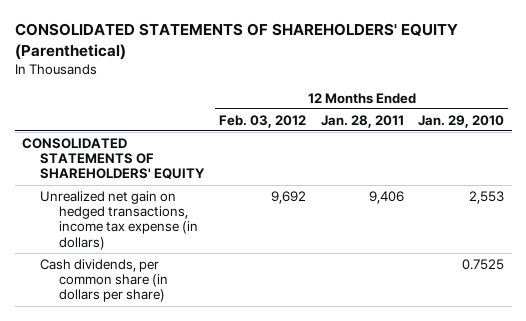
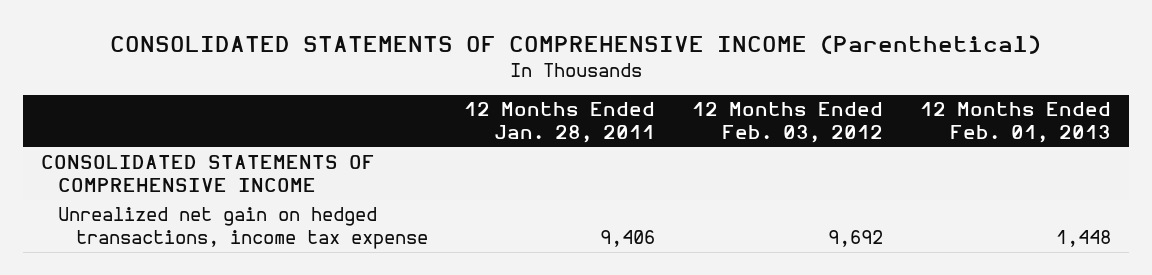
- CONSOLIDATED STATEMENTS OF SHAREHOLDERS' EQUITY (Parenthetical)
+ CONSOLIDATED STATEMENTS OF COMPREHENSIVE INCOME (Parenthetical)
- | 12 Months Ended Feb. 03, 2012 | 12 Months Ended Jan. 28, 2011 | 12 Months Ended Jan. 29, 2010
+ | 12 Months Ended Jan. 28, 2011 | 12 Months Ended Feb. 03, 2012 | 12 Months Ended Feb. 01, 2013
- CONSOLIDATED STATEMENTS OF SHAREHOLDERS' EQUITY
- Unrealized net gain on hedged transactions, income tax expense (in dollars) | 9,692 | 9,406 | 2,553
- Cash dividends, per common share (in dollars per share) | | | 0.7525
+ CONSOLIDATED STATEMENTS OF COMPREHENSIVE INCOME
+ Unrealized net gain on hedged transactions, income tax expense | 9,406 | 9,692 | 1,448

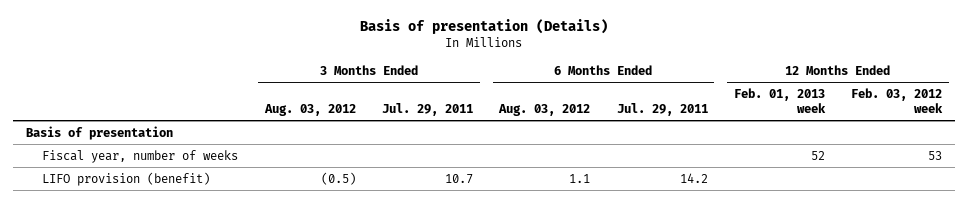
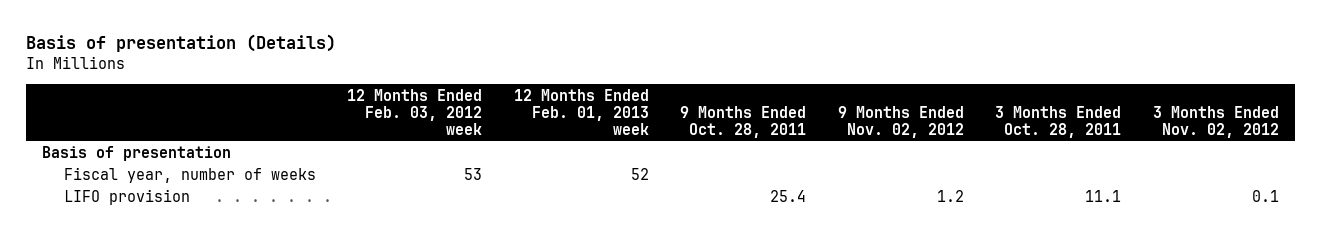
- | 3 Months Ended Aug. 03, 2012 | 3 Months Ended Jul. 29, 2011 | 6 Months Ended Aug. 03, 2012 | 6 Months Ended Jul. 29, 2011 | 12 Months Ended Feb. 01, 2013 week | 12 Months Ended Feb. 03, 2012 week
+ | 12 Months Ended Feb. 03, 2012 week | 12 Months Ended Feb. 01, 2013 week | 9 Months Ended Oct. 28, 2011 | 9 Months Ended Nov. 02, 2012 | 3 Months Ended Oct. 28, 2011 | 3 Months Ended Nov. 02, 2012
- LIFO provision (benefit) | (0.5) | 10.7 | 1.1 | 14.2 | |
+ LIFO provision | | | 25.4 | 1.2 | 11.1 | 0.1

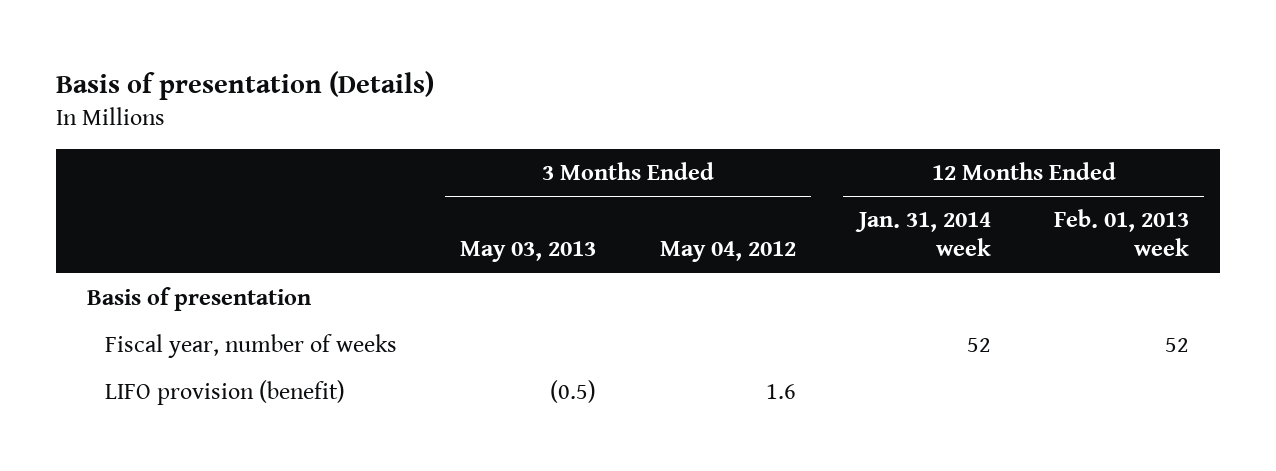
- | 12 Months Ended Feb. 03, 2012 week | 12 Months Ended Feb. 01, 2013 week | 9 Months Ended Oct. 28, 2011 | 9 Months Ended Nov. 02, 2012 | 3 Months Ended Oct. 28, 2011 | 3 Months Ended Nov. 02, 2012
+ | 3 Months Ended May 03, 2013 | 3 Months Ended May 04, 2012 | 12 Months Ended Jan. 31, 2014 week | 12 Months Ended Feb. 01, 2013 week
- LIFO provision | | | 25.4 | 1.2 | 11.1 | 0.1
+ LIFO provision (benefit) | (0.5) | 1.6 | |

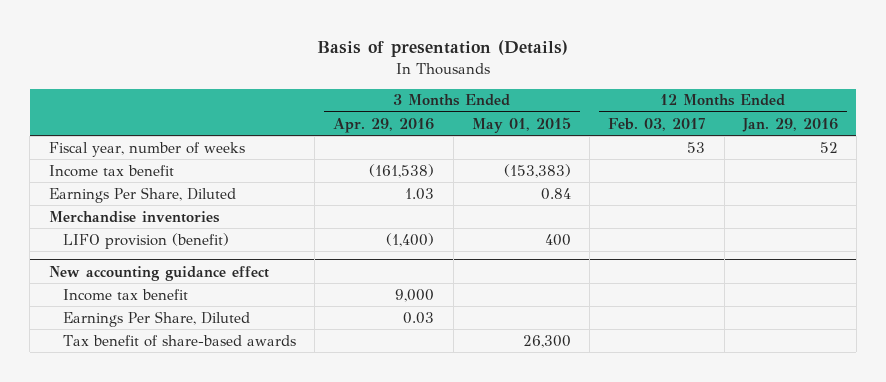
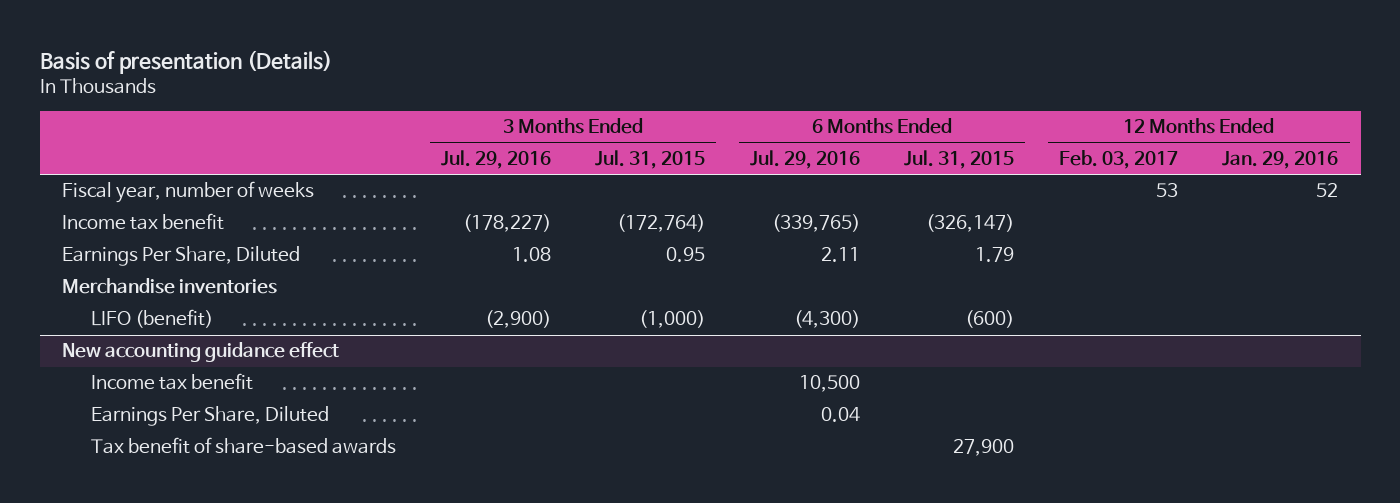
- | 3 Months Ended Apr. 29, 2016 | 3 Months Ended May 01, 2015 | 12 Months Ended Feb. 03, 2017 | 12 Months Ended Jan. 29, 2016
+ | 3 Months Ended Jul. 29, 2016 | 3 Months Ended Jul. 31, 2015 | 6 Months Ended Jul. 29, 2016 | 6 Months Ended Jul. 31, 2015 | 12 Months Ended Feb. 03, 2017 | 12 Months Ended Jan. 29, 2016
- LIFO provision (benefit) | (1,400) | 400 | |
+ LIFO (benefit) | (2,900) | (1,000) | (4,300) | (600) | |

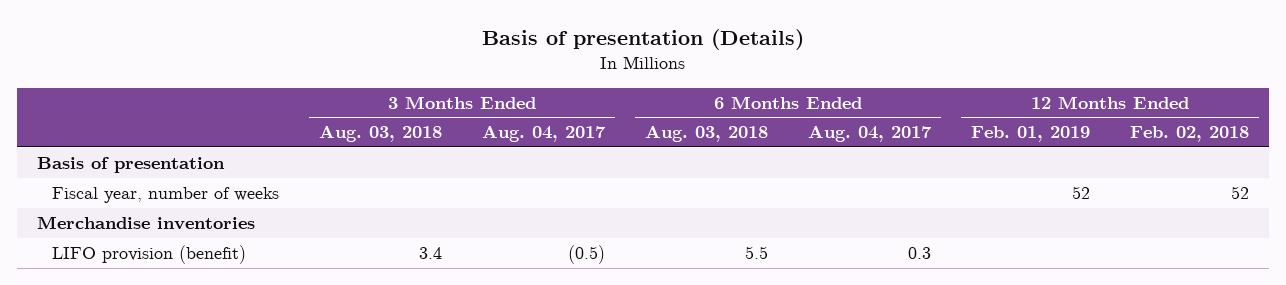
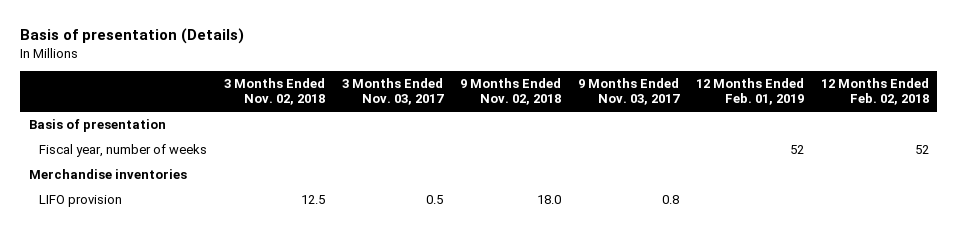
- | 3 Months Ended Aug. 03, 2018 | 3 Months Ended Aug. 04, 2017 | 6 Months Ended Aug. 03, 2018 | 6 Months Ended Aug. 04, 2017 | 12 Months Ended Feb. 01, 2019 | 12 Months Ended Feb. 02, 2018
+ | 3 Months Ended Nov. 02, 2018 | 3 Months Ended Nov. 03, 2017 | 9 Months Ended Nov. 02, 2018 | 9 Months Ended Nov. 03, 2017 | 12 Months Ended Feb. 01, 2019 | 12 Months Ended Feb. 02, 2018
- LIFO provision (benefit) | 3.4 | (0.5) | 5.5 | 0.3 | |
+ LIFO provision | 12.5 | 0.5 | 18.0 | 0.8 | |

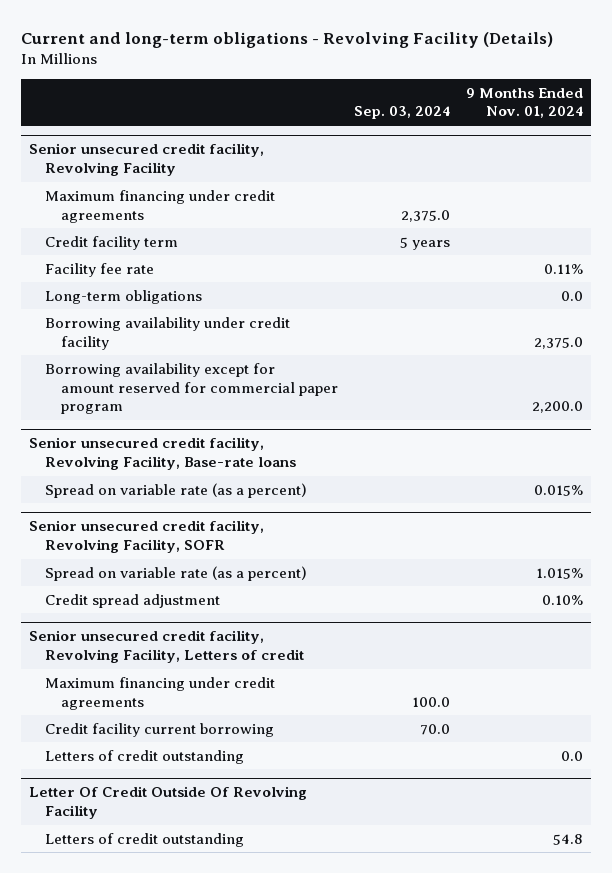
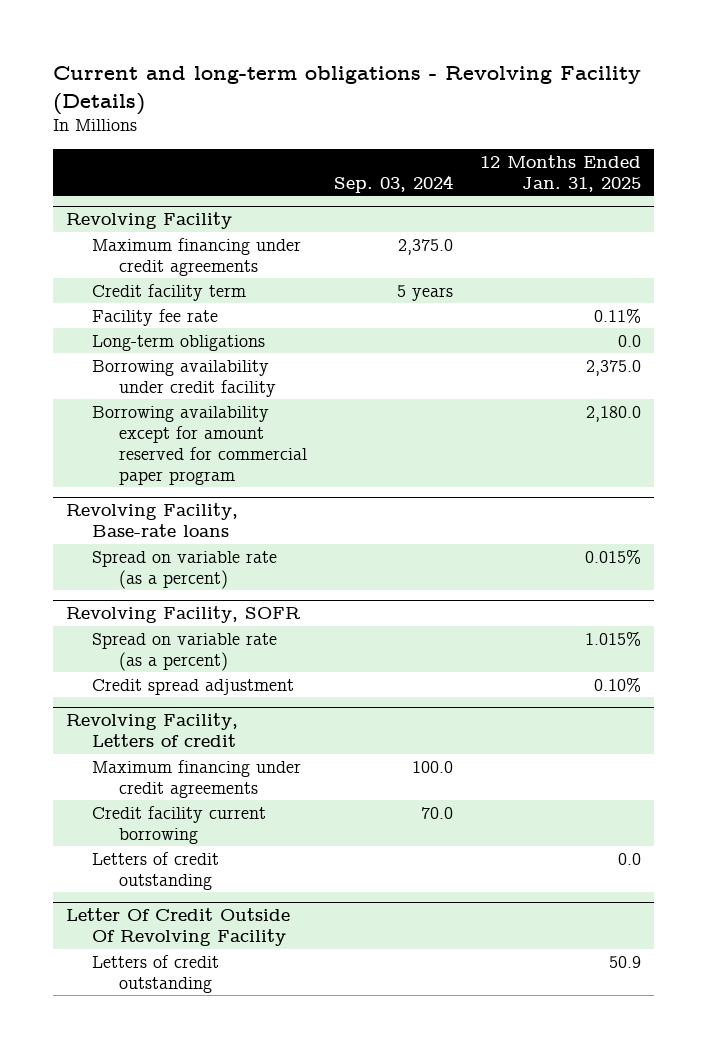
- | Sep. 03, 2024 | 9 Months Ended Nov. 01, 2024
+ | Sep. 03, 2024 | 12 Months Ended Jan. 31, 2025
- Senior unsecured credit facility, Revolving Facility
+ Revolving Facility
- Senior unsecured credit facility, Revolving Facility, Base-rate loans
+ Revolving Facility, Base-rate loans
- Senior unsecured credit facility, Revolving Facility, SOFR
+ Revolving Facility, SOFR
- Senior unsecured credit facility, Revolving Facility, Letters of credit
+ Revolving Facility, Letters of credit

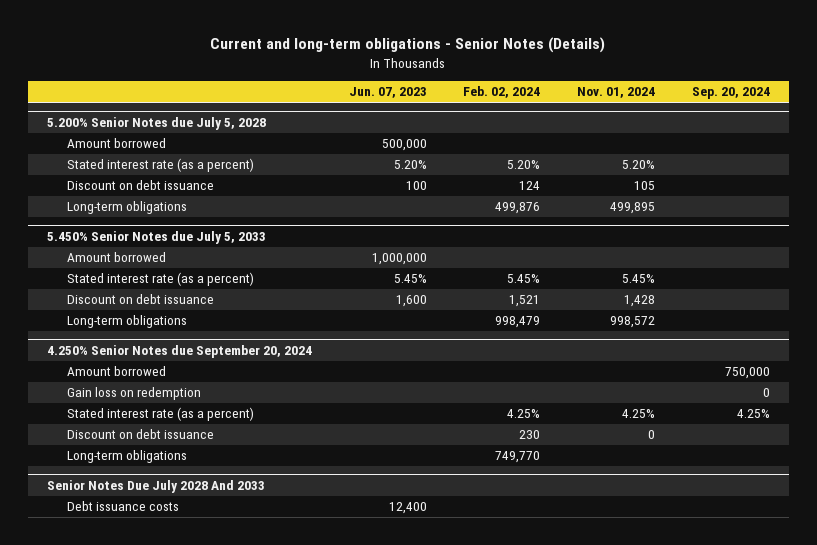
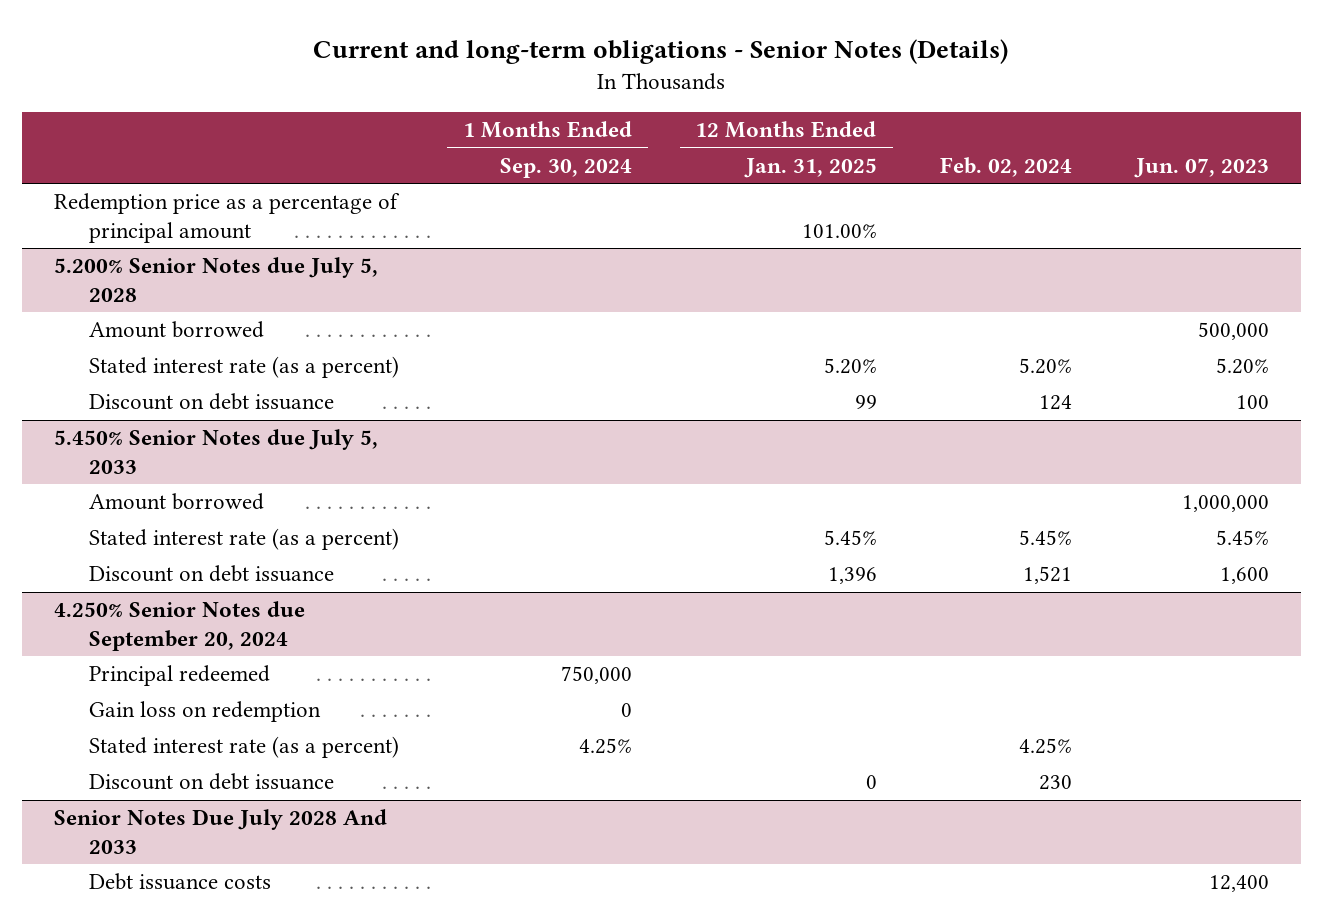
- | Jun. 07, 2023 | Feb. 02, 2024 | Nov. 01, 2024 | Sep. 20, 2024
+ | 1 Months Ended Sep. 30, 2024 | 12 Months Ended Jan. 31, 2025 | Feb. 02, 2024 | Jun. 07, 2023
+ Redemption price as a percentage of principal amount | | 101.00% | |
@ 5.200% Senior Notes due July 5, 2028
- Long-term obligations | | 499,876 | 499,895 |
@ 5.450% Senior Notes due July 5, 2033
- Long-term obligations | | 998,479 | 998,572 |
@ 4.250% Senior Notes due September 20, 2024
- Amount borrowed | | | | 750,000
+ Principal redeemed | 750,000 | | |
- Long-term obligations | | 749,770 | |

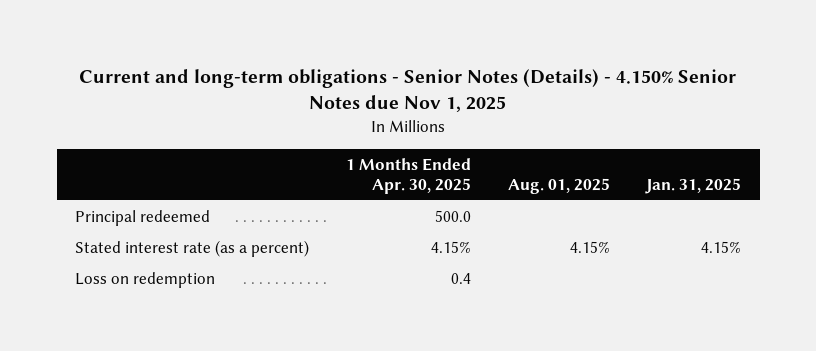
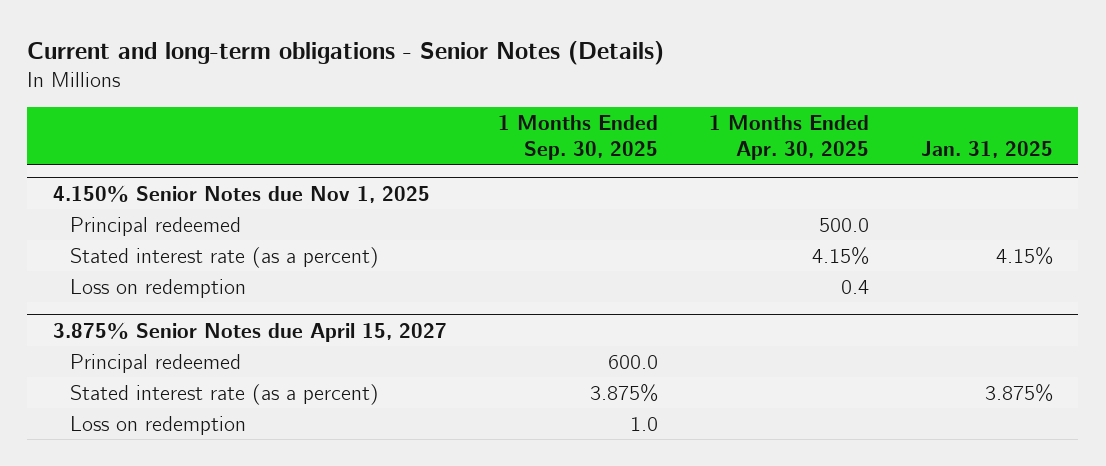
- Current and long-term obligations - Senior Notes (Details) - 4.150% Senior Notes due Nov 1, 2025
+ Current and long-term obligations - Senior Notes (Details)
- | 1 Months Ended Apr. 30, 2025 | Aug. 01, 2025 | Jan. 31, 2025
+ | 1 Months Ended Sep. 30, 2025 | 1 Months Ended Apr. 30, 2025 | Jan. 31, 2025
+ 4.150% Senior Notes due Nov 1, 2025
+ 3.875% Senior Notes due April 15, 2027
+ Principal redeemed | 600.0 | |
+ Stated interest rate (as a percent) | 3.875% | | 3.875%
+ Loss on redemption | 1.0 | |

